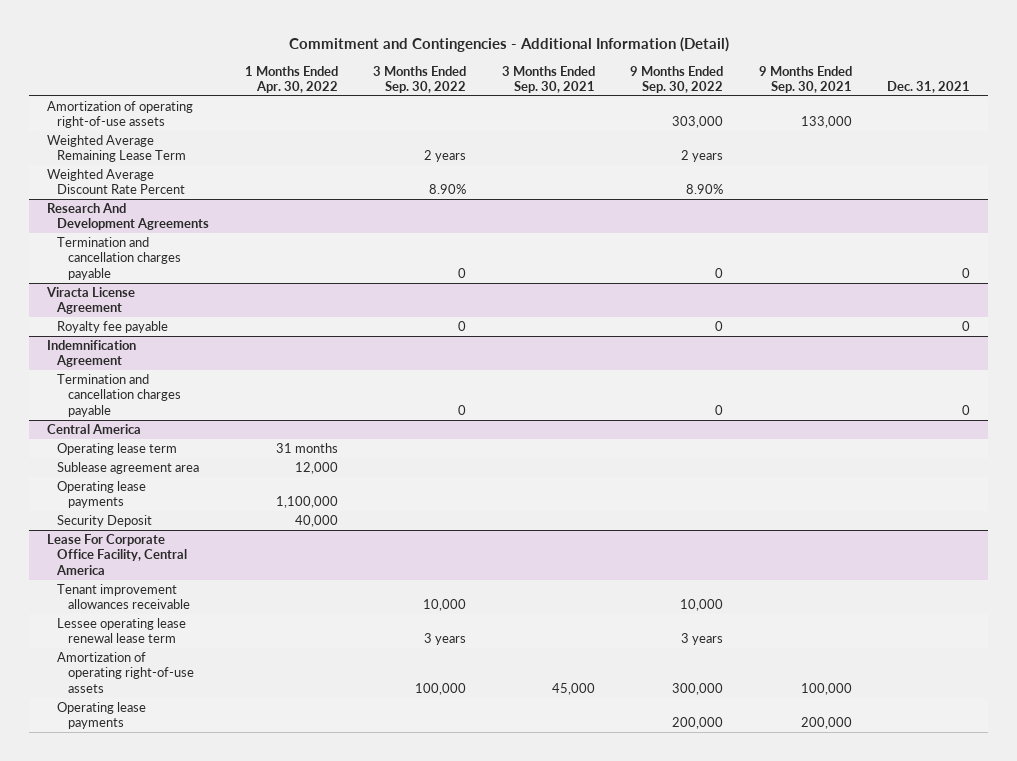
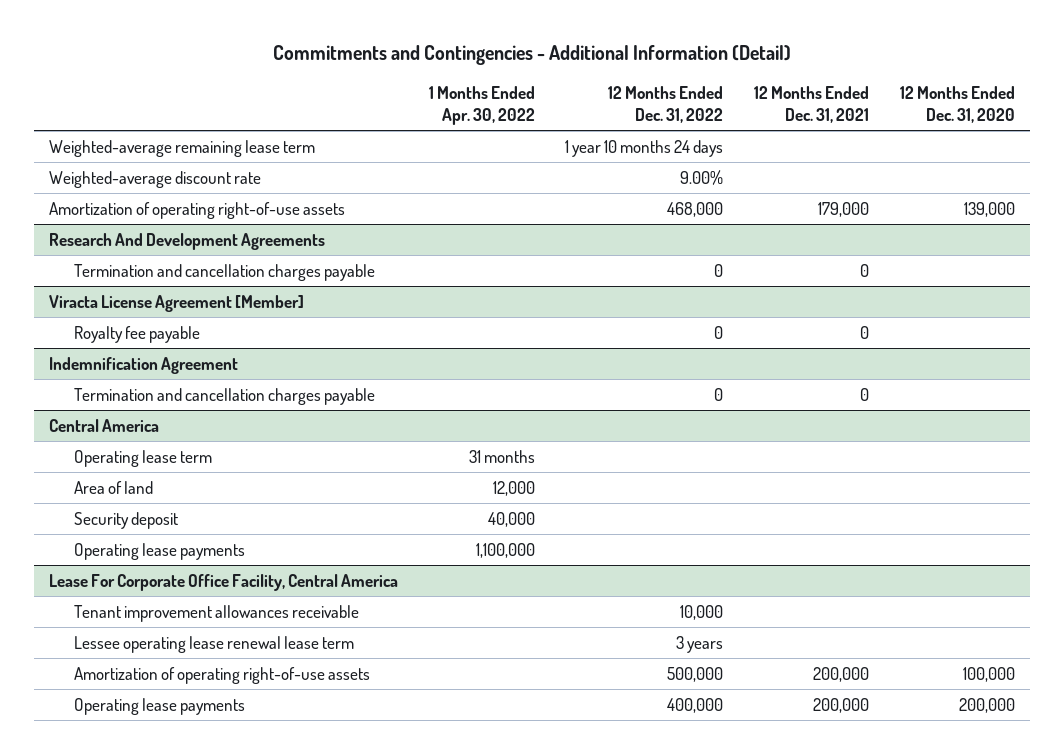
- Commitment and Contingencies - Additional Information (Detail)
+ Commitments and Contingencies - Additional Information (Detail)
- | 1 Months Ended Apr. 30, 2022 | 3 Months Ended Sep. 30, 2022 | 3 Months Ended Sep. 30, 2021 | 9 Months Ended Sep. 30, 2022 | 9 Months Ended Sep. 30, 2021 | Dec. 31, 2021
+ | 1 Months Ended Apr. 30, 2022 | 12 Months Ended Dec. 31, 2022 | 12 Months Ended Dec. 31, 2021 | 12 Months Ended Dec. 31, 2020
+ Weighted-average remaining lease term | | 1 year 10 months 24 days | |
+ Weighted-average discount rate | | 9.00% | |
- Weighted Average Remaining Lease Term | | 2 years | | 2 years | |
- Weighted Average Discount Rate Percent | | 8.90% | | 8.90% | |
- Viracta License Agreement
+ Viracta License Agreement [Member]
@ Central America
- Sublease agreement area | 12,000 | | | | |
+ Area of land | 12,000 | | |
+ Security deposit | 40,000 | | |
- Security Deposit | 40,000 | | | | |

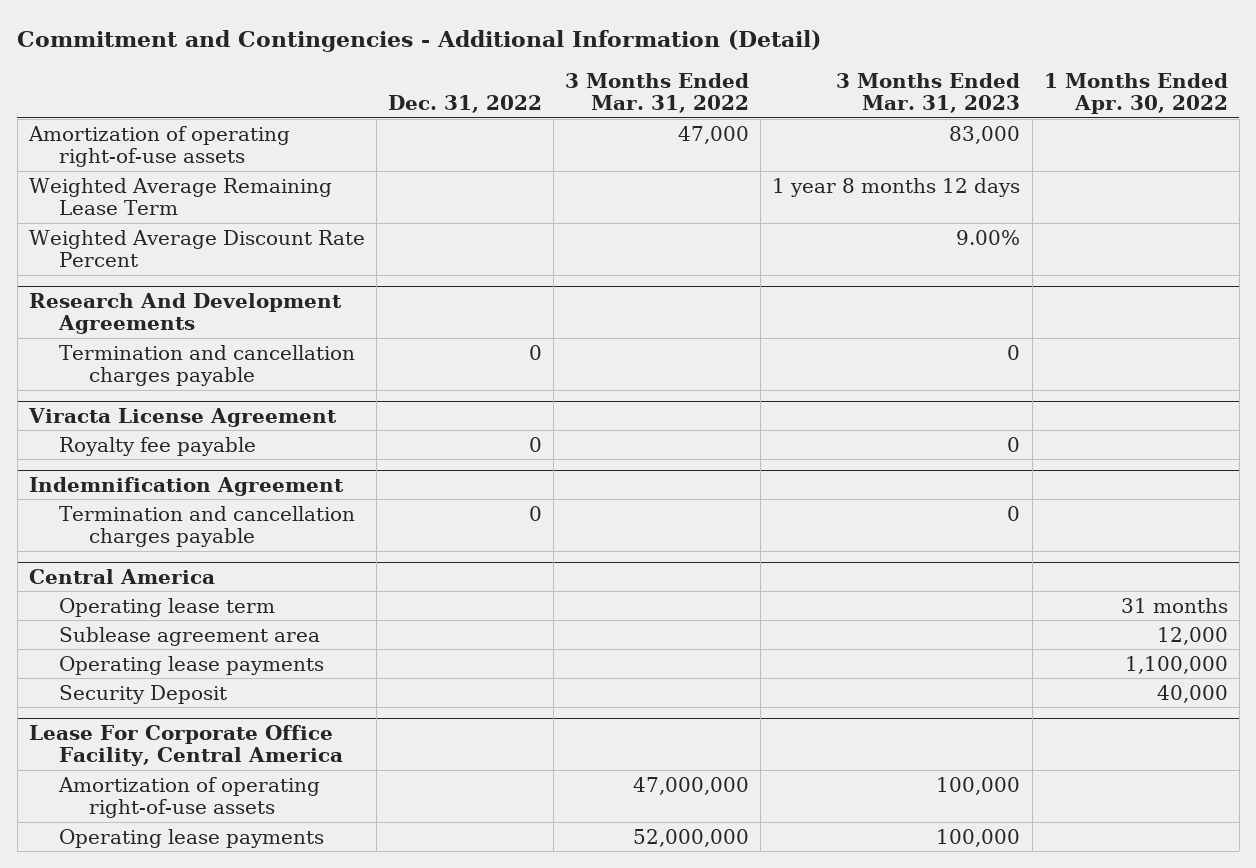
- Commitments and Contingencies - Additional Information (Detail)
+ Commitment and Contingencies - Additional Information (Detail)
- | 1 Months Ended Apr. 30, 2022 | 12 Months Ended Dec. 31, 2022 | 12 Months Ended Dec. 31, 2021 | 12 Months Ended Dec. 31, 2020
+ | Dec. 31, 2022 | 3 Months Ended Mar. 31, 2022 | 3 Months Ended Mar. 31, 2023 | 1 Months Ended Apr. 30, 2022
- Weighted-average remaining lease term | | 1 year 10 months 24 days | |
- Weighted-average discount rate | | 9.00% | |
+ Weighted Average Remaining Lease Term | | | 1 year 8 months 12 days |
+ Weighted Average Discount Rate Percent | | | 9.00% |
- Viracta License Agreement [Member]
+ Viracta License Agreement
@ Central America
- Area of land | 12,000 | | |
- Security deposit | 40,000 | | |
+ Sublease agreement area | | | | 12,000
+ Security Deposit | | | | 40,000
@ Lease For Corporate Office Facility, Central America
- Tenant improvement allowances receivable | | 10,000 | |
- Lessee operating lease renewal lease term | | 3 years | |

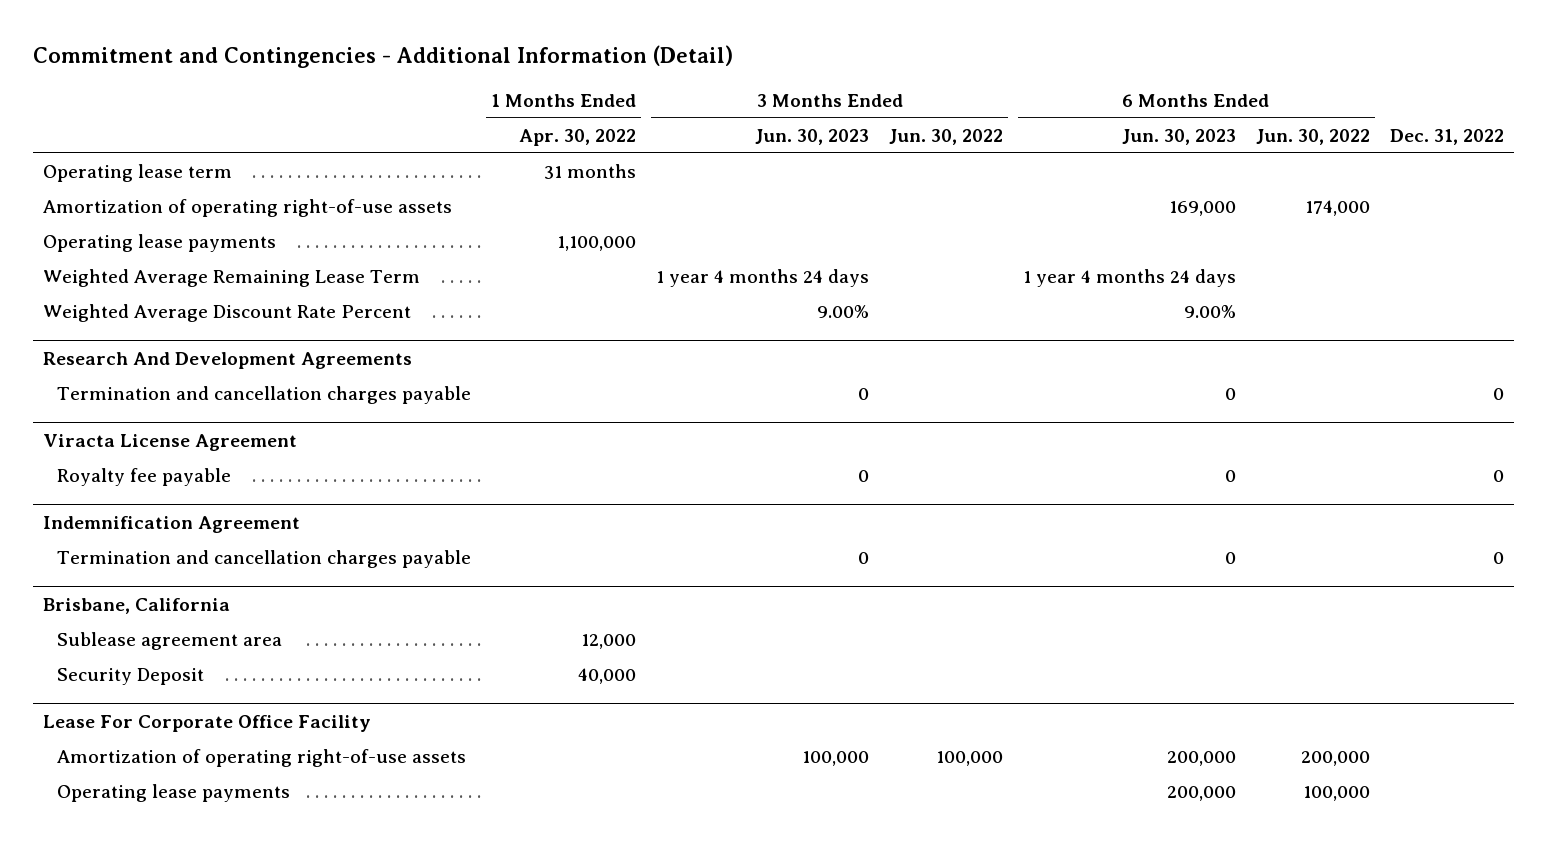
- | Dec. 31, 2022 | 3 Months Ended Mar. 31, 2022 | 3 Months Ended Mar. 31, 2023 | 1 Months Ended Apr. 30, 2022
+ | 1 Months Ended Apr. 30, 2022 | 3 Months Ended Jun. 30, 2023 | 3 Months Ended Jun. 30, 2022 | 6 Months Ended Jun. 30, 2023 | 6 Months Ended Jun. 30, 2022 | Dec. 31, 2022
+ Operating lease term | 31 months | | | | |
+ Operating lease payments | 1,100,000 | | | | |
- Central America
- Operating lease term | | | | 31 months
+ Brisbane, California
- Operating lease payments | | | | 1,100,000
- Lease For Corporate Office Facility, Central America
+ Lease For Corporate Office Facility

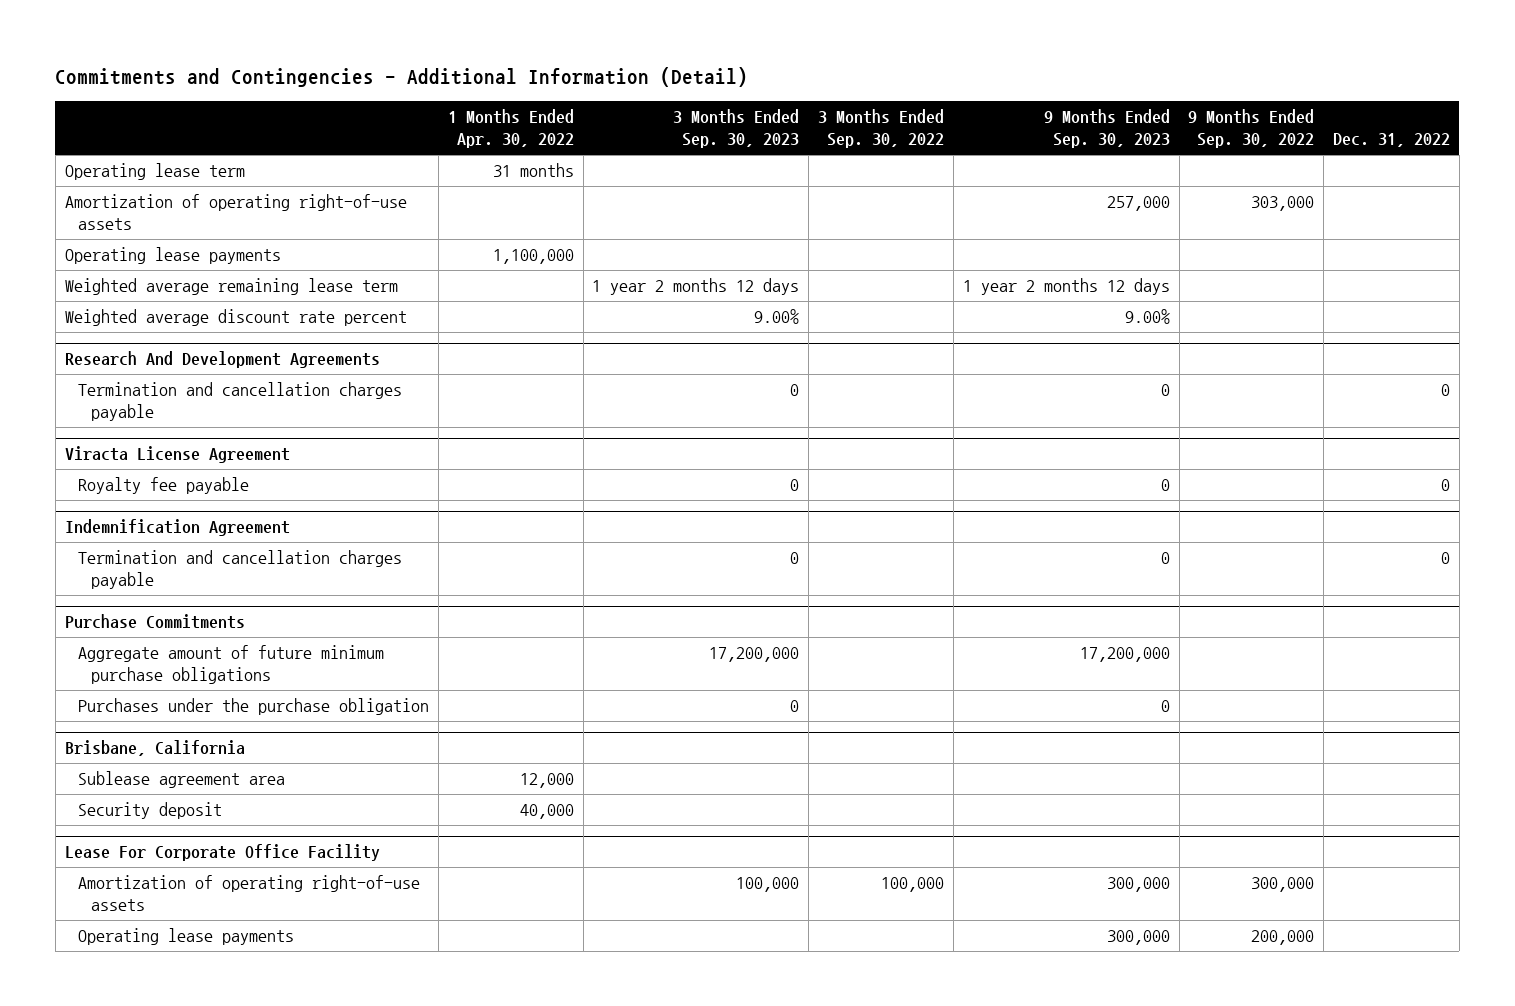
- Commitment and Contingencies - Additional Information (Detail)
+ Commitments and Contingencies - Additional Information (Detail)
- | 1 Months Ended Apr. 30, 2022 | 3 Months Ended Jun. 30, 2023 | 3 Months Ended Jun. 30, 2022 | 6 Months Ended Jun. 30, 2023 | 6 Months Ended Jun. 30, 2022 | Dec. 31, 2022
+ | 1 Months Ended Apr. 30, 2022 | 3 Months Ended Sep. 30, 2023 | 3 Months Ended Sep. 30, 2022 | 9 Months Ended Sep. 30, 2023 | 9 Months Ended Sep. 30, 2022 | Dec. 31, 2022
- Weighted Average Remaining Lease Term | | 1 year 4 months 24 days | | 1 year 4 months 24 days | |
- Weighted Average Discount Rate Percent | | 9.00% | | 9.00% | |
+ Weighted average remaining lease term | | 1 year 2 months 12 days | | 1 year 2 months 12 days | |
+ Weighted average discount rate percent | | 9.00% | | 9.00% | |
+ Purchase Commitments
+ Aggregate amount of future minimum purchase obligations | | 17,200,000 | | 17,200,000 | |
+ Purchases under the purchase obligation | | 0 | | 0 | |
@ Brisbane, California
- Security Deposit | 40,000 | | | | |
+ Security deposit | 40,000 | | | | |

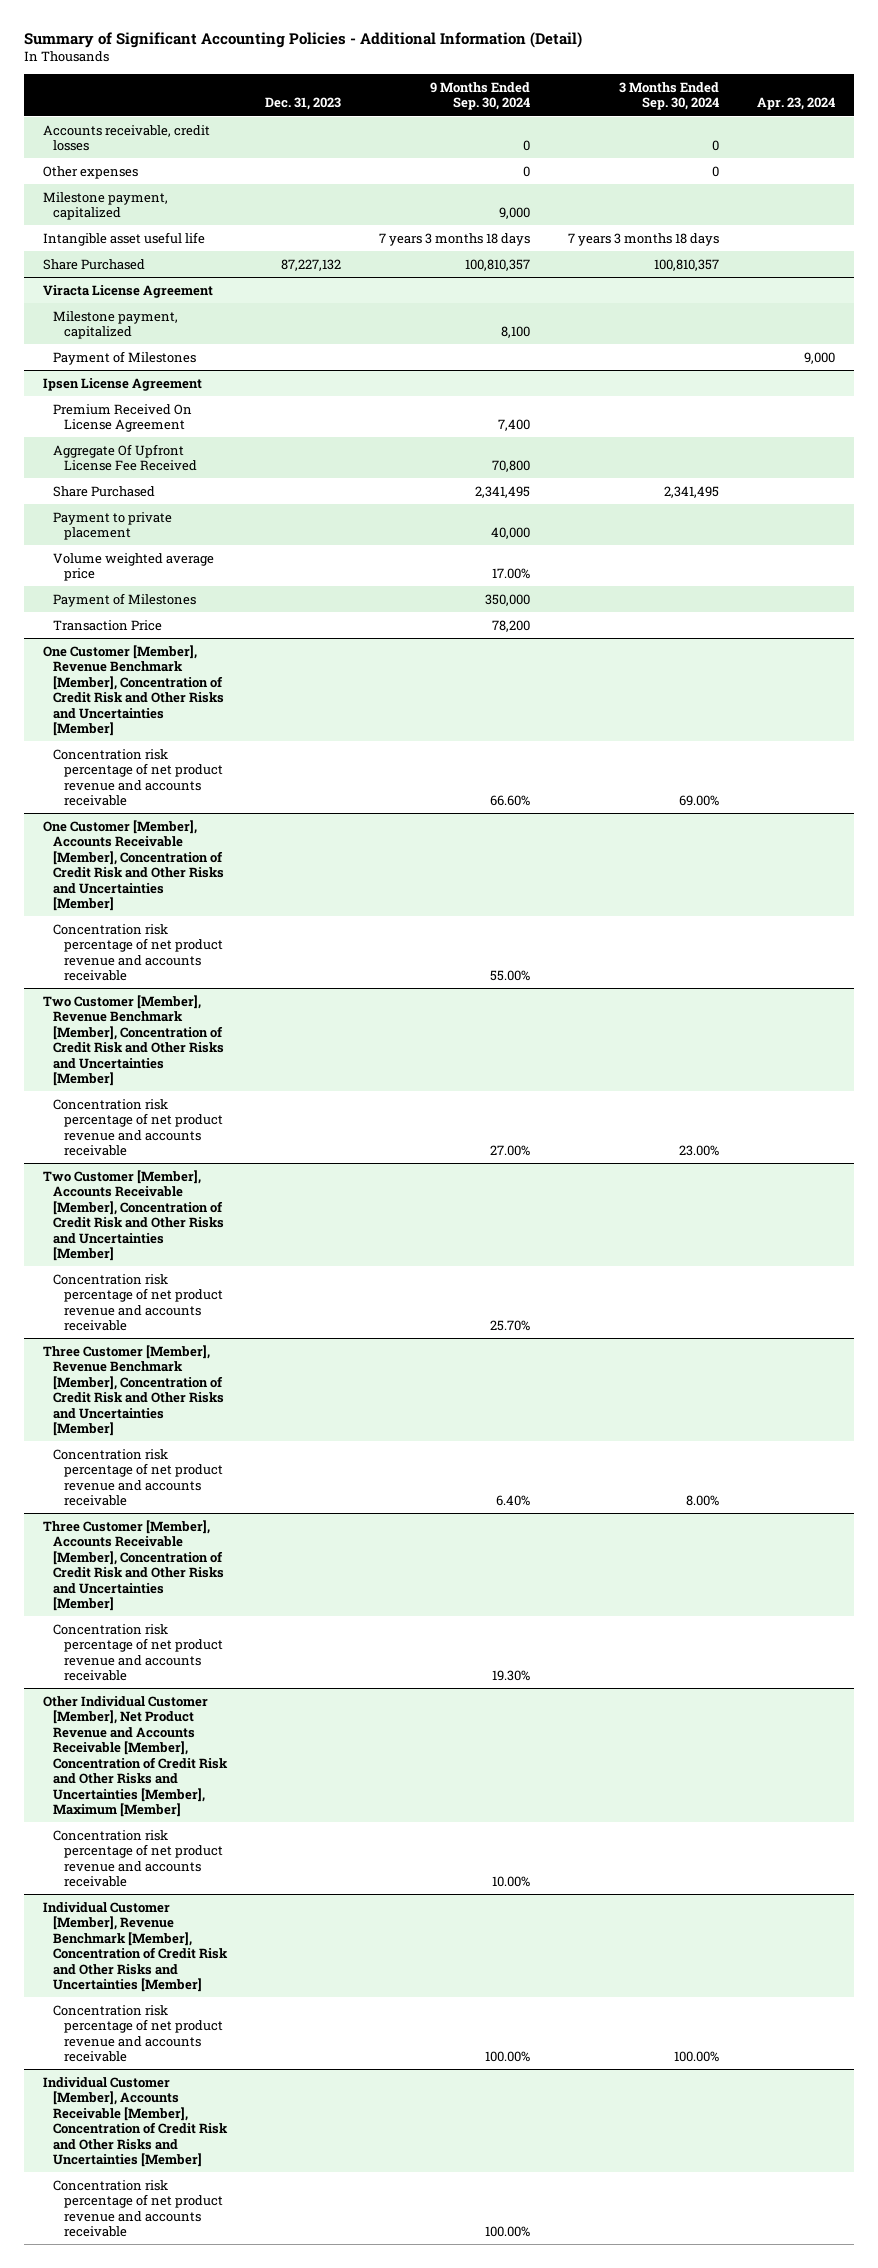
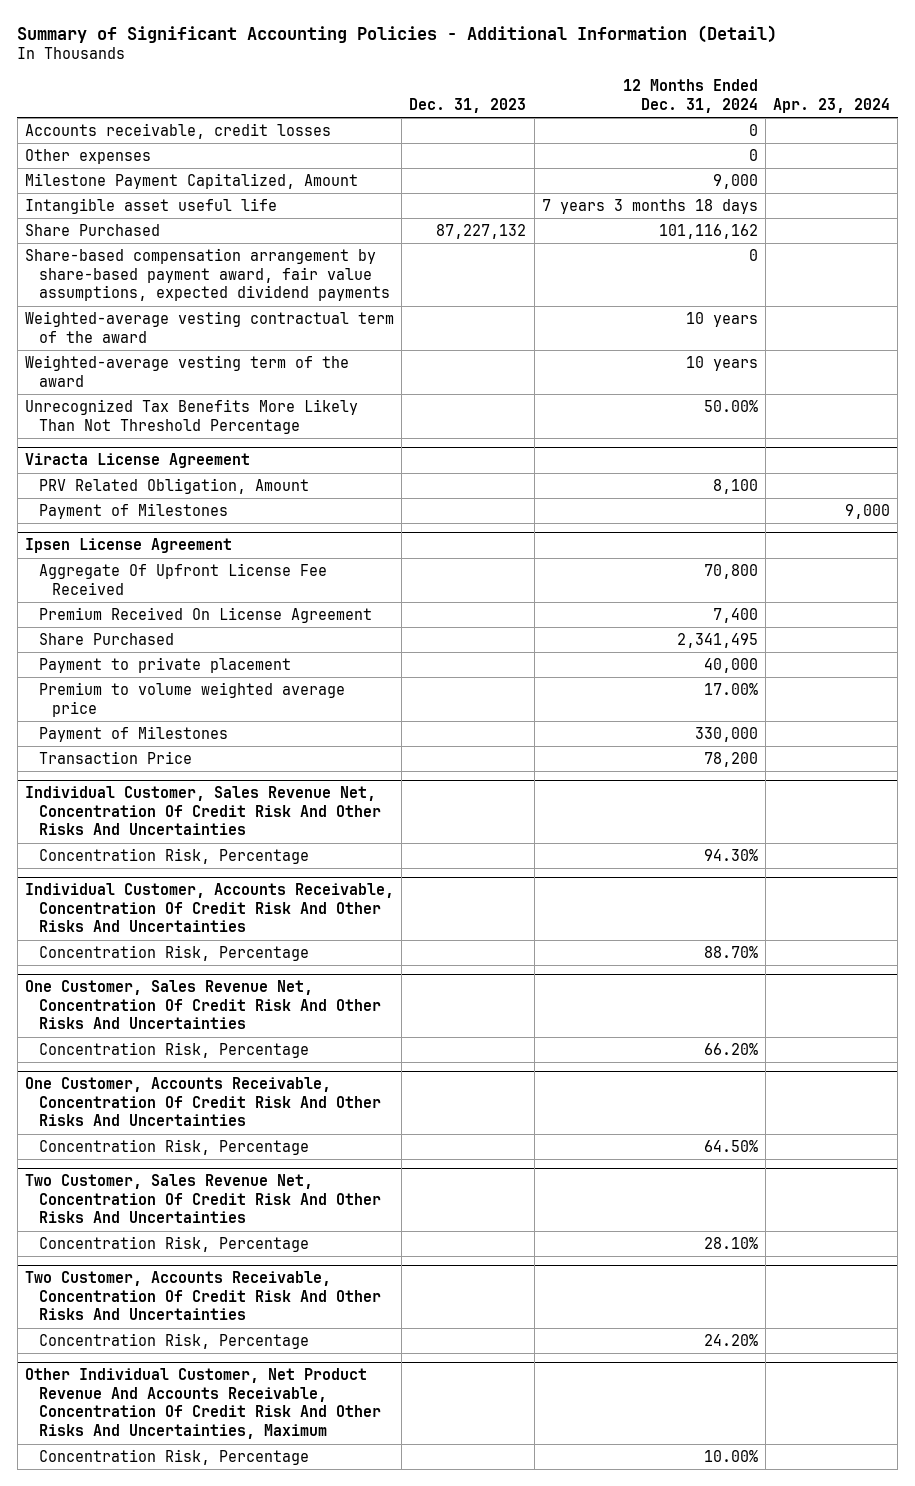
- | Dec. 31, 2023 | 9 Months Ended Sep. 30, 2024 | 3 Months Ended Sep. 30, 2024 | Apr. 23, 2024
+ | Dec. 31, 2023 | 12 Months Ended Dec. 31, 2024 | Apr. 23, 2024
- Milestone payment, capitalized | | 9,000 | |
+ Milestone Payment Capitalized, Amount | | 9,000 |
+ Share-based compensation arrangement by share-based payment award, fair value assumptions, expected dividend payments | | 0 |
+ Weighted-average vesting contractual term of the award | | 10 years |
+ Weighted-average vesting term of the award | | 10 years |
+ Unrecognized Tax Benefits More Likely Than Not Threshold Percentage | | 50.00% |
@ Viracta License Agreement
- Milestone payment, capitalized | | 8,100 | |
+ PRV Related Obligation, Amount | | 8,100 |
@ Ipsen License Agreement
moved down: Premium Received On License Agreement | | 7,400 |
- Volume weighted average price | | 17.00% | |
+ Premium to volume weighted average price | | 17.00% |
- One Customer [Member], Revenue Benchmark [Member], Concentration of Credit Risk and Other Risks and Uncertainties [Member]
- Concentration risk percentage of net product revenue and accounts receivable | | 66.60% | 69.00% |
- One Customer [Member], Accounts Receivable [Member], Concentration of Credit Risk and Other Risks and Uncertainties [Member]
- Concentration risk percentage of net product revenue and accounts receivable | | 55.00% | |
- Two Customer [Member], Revenue Benchmark [Member], Concentration of Credit Risk and Other Risks and Uncertainties [Member]
- Concentration risk percentage of net product revenue and accounts receivable | | 27.00% | 23.00% |
- Two Customer [Member], Accounts Receivable [Member], Concentration of Credit Risk and Other Risks and Uncertainties [Member]
- Concentration risk percentage of net product revenue and accounts receivable | | 25.70% | |
- Three Customer [Member], Revenue Benchmark [Member], Concentration of Credit Risk and Other Risks and Uncertainties [Member]
- Concentration risk percentage of net product revenue and accounts receivable | | 6.40% | 8.00% |
- Three Customer [Member], Accounts Receivable [Member], Concentration of Credit Risk and Other Risks and Uncertainties [Member]
- Concentration risk percentage of net product revenue and accounts receivable | | 19.30% | |
- Other Individual Customer [Member], Net Product Revenue and Accounts Receivable [Member], Concentration of Credit Risk and Other Risks and Uncertainties [Member], Maximum [Member]
- Concentration risk percentage of net product revenue and accounts receivable | | 10.00% | |
- Individual Customer [Member], Revenue Benchmark [Member], Concentration of Credit Risk and Other Risks and Uncertainties [Member]
- Concentration risk percentage of net product revenue and accounts receivable | | 100.00% | 100.00% |
- Individual Customer [Member], Accounts Receivable [Member], Concentration of Credit Risk and Other Risks and Uncertainties [Member]
- Concentration risk percentage of net product revenue and accounts receivable | | 100.00% | |
+ Individual Customer, Sales Revenue Net, Concentration Of Credit Risk And Other Risks And Uncertainties
+ Concentration Risk, Percentage | | 94.30% |
+ Individual Customer, Accounts Receivable, Concentration Of Credit Risk And Other Risks And Uncertainties
+ Concentration Risk, Percentage | | 88.70% |
+ One Customer, Sales Revenue Net, Concentration Of Credit Risk And Other Risks And Uncertainties
+ Concentration Risk, Percentage | | 66.20% |
+ One Customer, Accounts Receivable, Concentration Of Credit Risk And Other Risks And Uncertainties
+ Concentration Risk, Percentage | | 64.50% |
+ Two Customer, Sales Revenue Net, Concentration Of Credit Risk And Other Risks And Uncertainties
+ Concentration Risk, Percentage | | 28.10% |
+ Two Customer, Accounts Receivable, Concentration Of Credit Risk And Other Risks And Uncertainties
+ Concentration Risk, Percentage | | 24.20% |
+ Other Individual Customer, Net Product Revenue And Accounts Receivable, Concentration Of Credit Risk And Other Risks And Uncertainties, Maximum
+ Concentration Risk, Percentage | | 10.00% |

